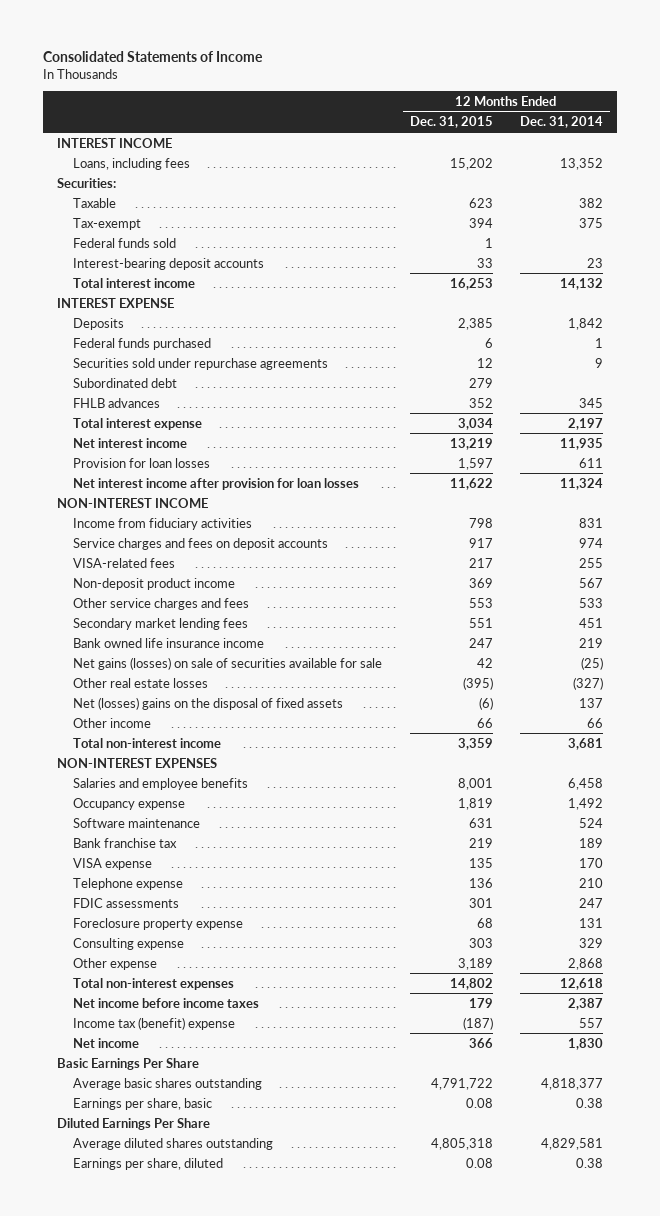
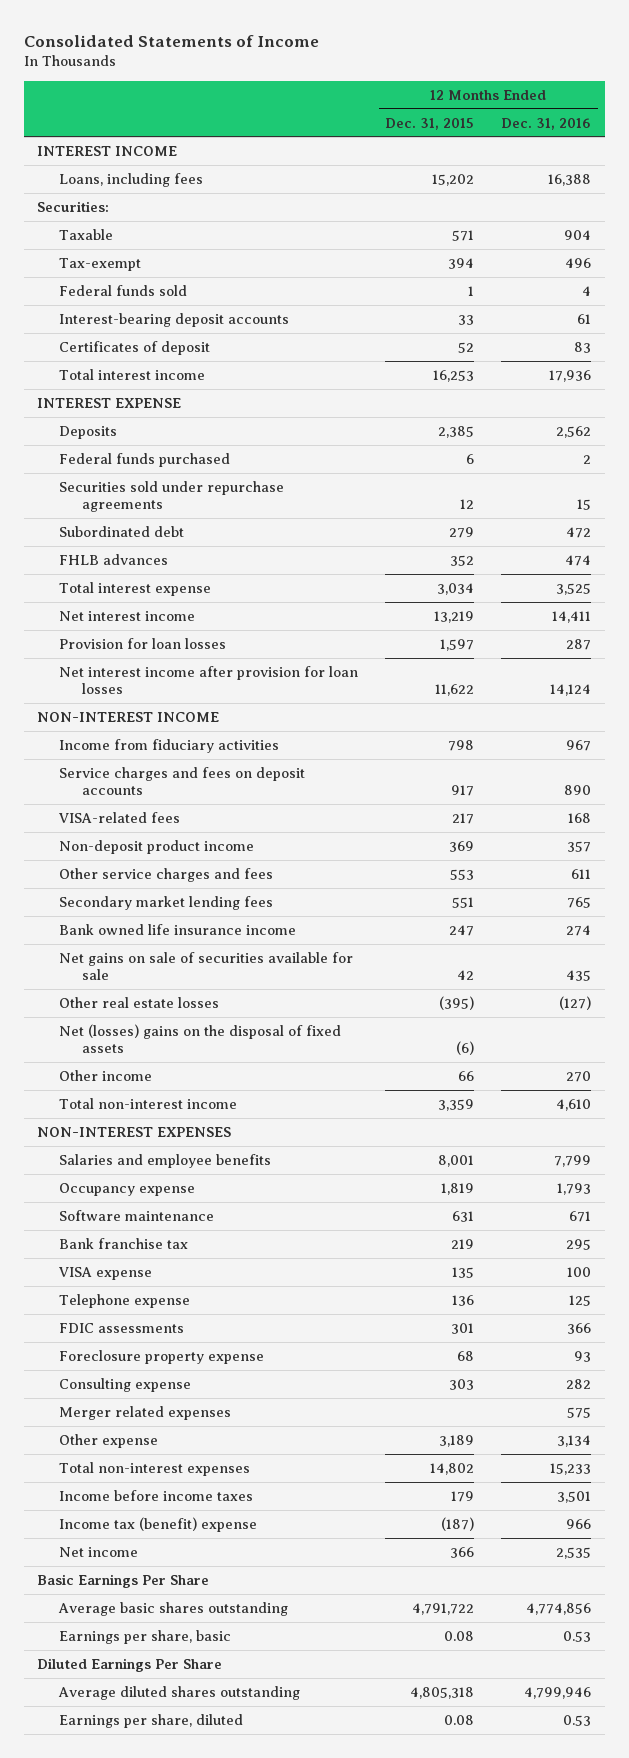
- | 12 Months Ended Dec. 31, 2015 | 12 Months Ended Dec. 31, 2014
+ | 12 Months Ended Dec. 31, 2015 | 12 Months Ended Dec. 31, 2016
- Taxable | 623 | 382
+ Taxable | 571 | 904
+ Certificates of deposit | 52 | 83
- Net gains (losses) on sale of securities available for sale | 42 | (25)
+ Net gains on sale of securities available for sale | 42 | 435
+ Merger related expenses | | 575
- Net income before income taxes | 179 | 2,387
+ Income before income taxes | 179 | 3,501

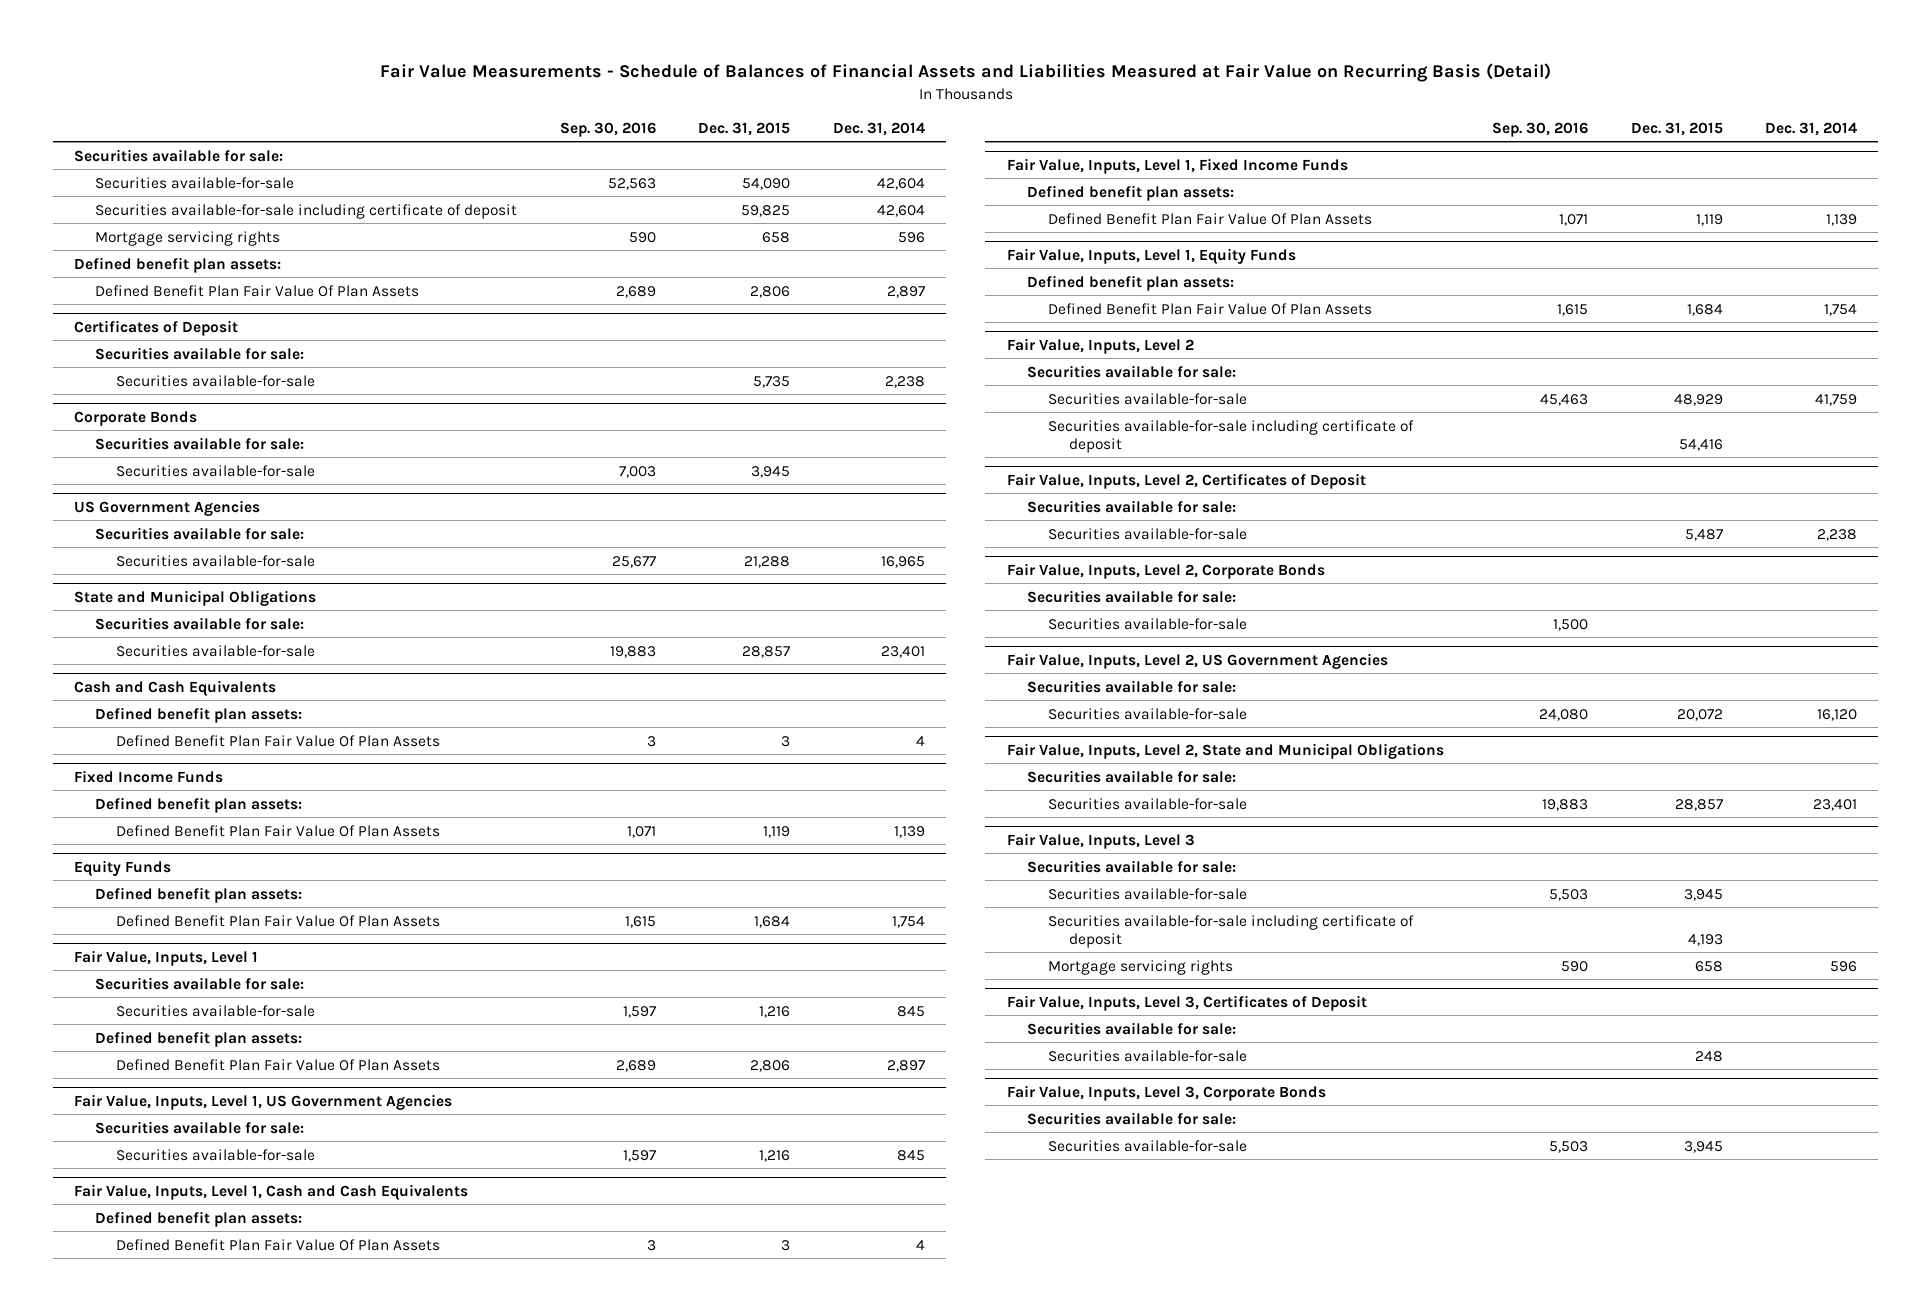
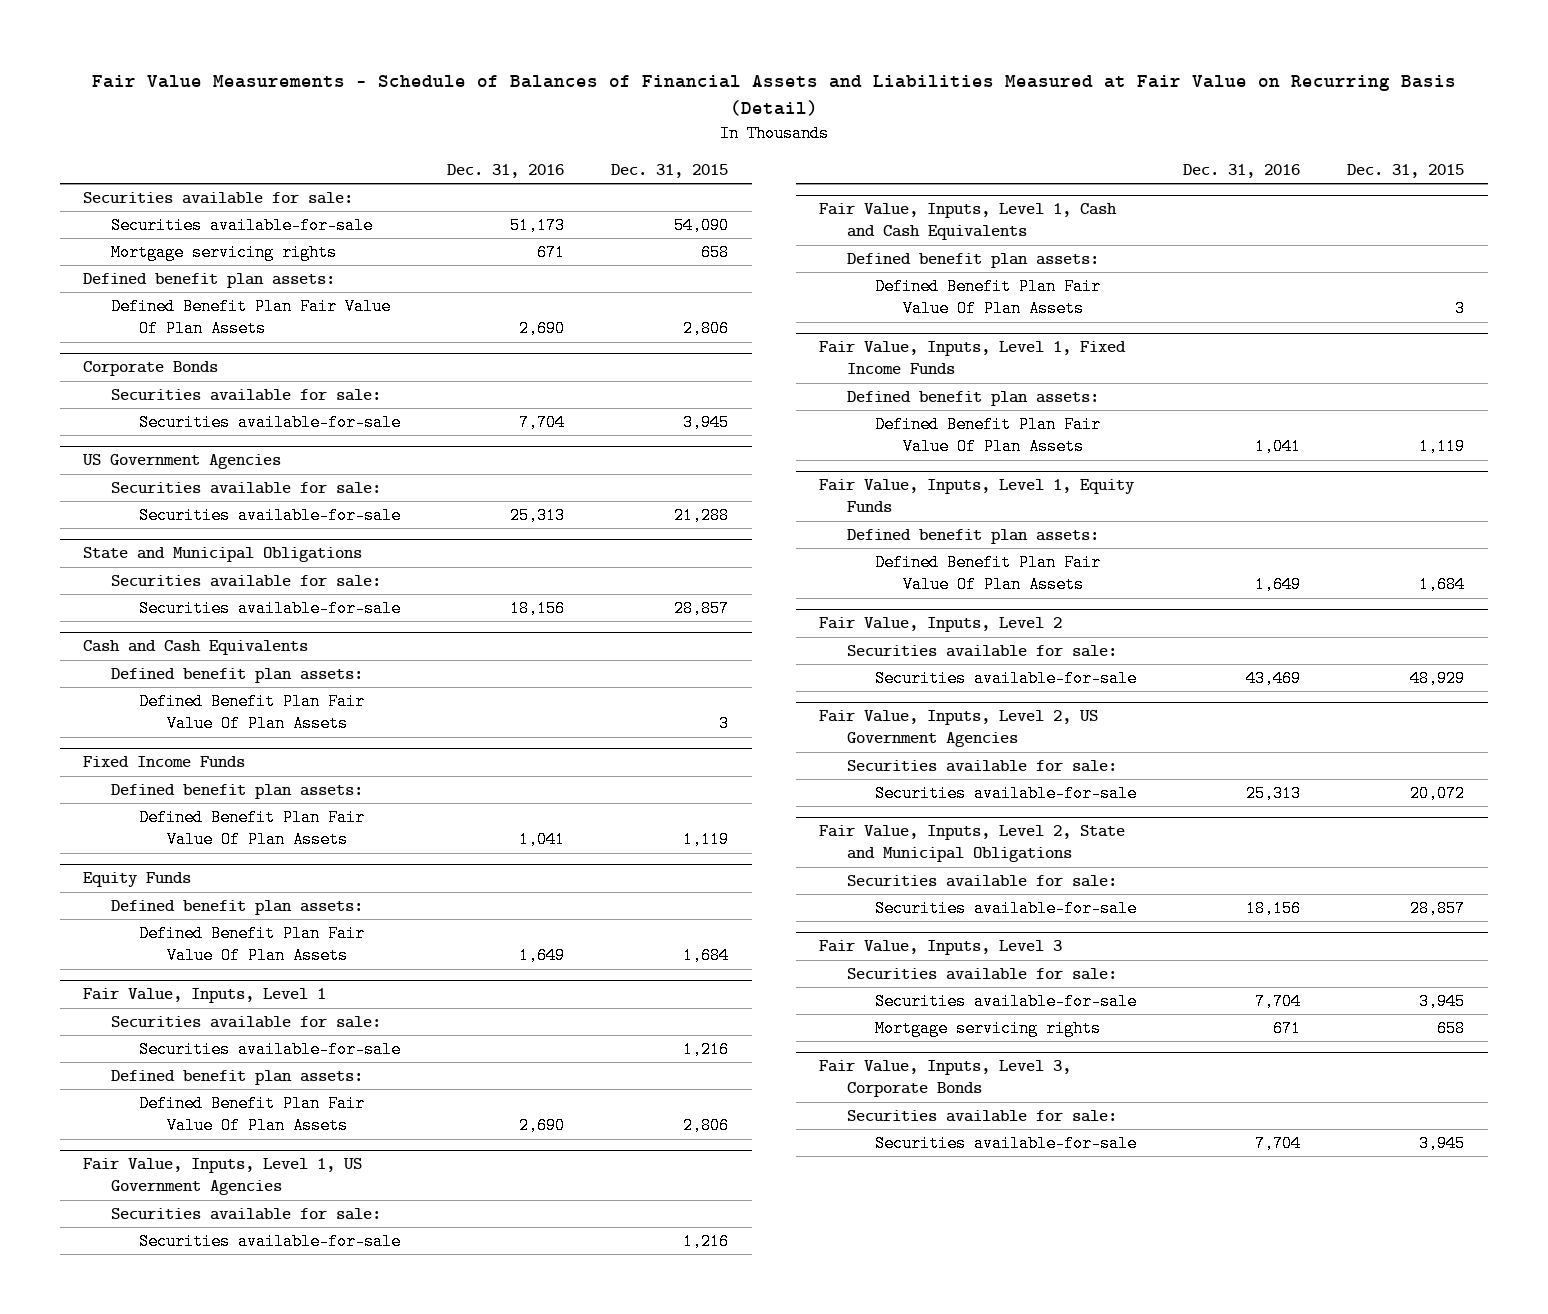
- | Sep. 30, 2016 | Dec. 31, 2015 | Dec. 31, 2014
+ | Dec. 31, 2016 | Dec. 31, 2015
- Securities available-for-sale including certificate of deposit | | 59,825 | 42,604
- Certificates of Deposit
- Securities available for sale:
- Securities available-for-sale | | 5,735 | 2,238
@ Fair Value, Inputs, Level 2
- Securities available-for-sale including certificate of deposit | | 54,416 |
- Fair Value, Inputs, Level 2, Certificates of Deposit
- Securities available for sale:
- Securities available-for-sale | | 5,487 | 2,238
- Fair Value, Inputs, Level 2, Corporate Bonds
- Securities available for sale:
- Securities available-for-sale | 1,500 | |
@ Fair Value, Inputs, Level 3
- Securities available-for-sale including certificate of deposit | | 4,193 |
- Fair Value, Inputs, Level 3, Certificates of Deposit
- Securities available for sale:
- Securities available-for-sale | | 248 |

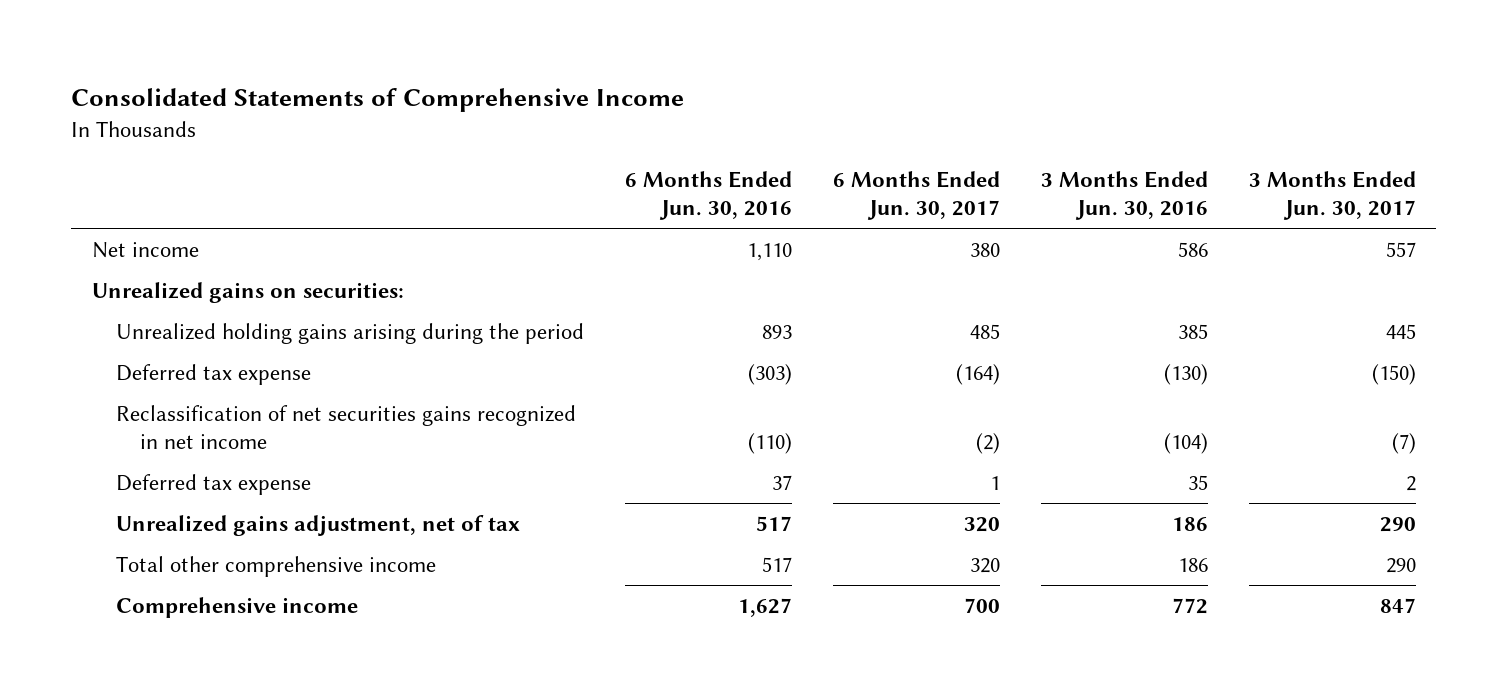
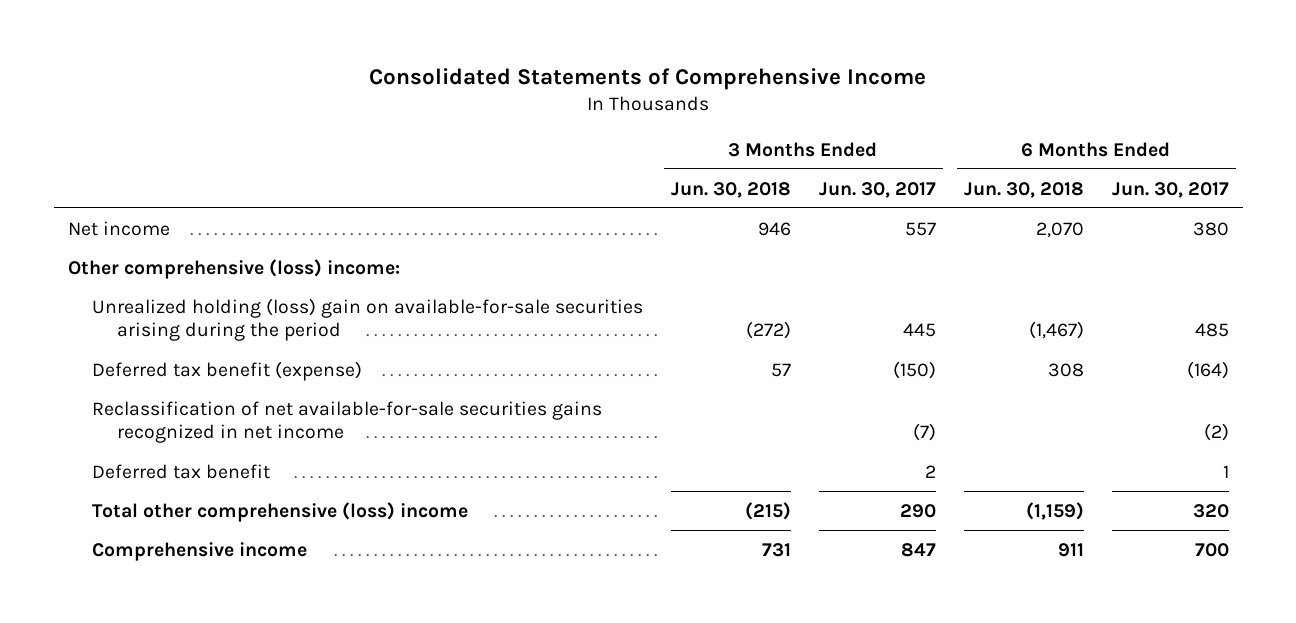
- | 6 Months Ended Jun. 30, 2016 | 6 Months Ended Jun. 30, 2017 | 3 Months Ended Jun. 30, 2016 | 3 Months Ended Jun. 30, 2017
+ | 3 Months Ended Jun. 30, 2018 | 3 Months Ended Jun. 30, 2017 | 6 Months Ended Jun. 30, 2018 | 6 Months Ended Jun. 30, 2017
- Unrealized gains on securities:
- Unrealized holding gains arising during the period | 893 | 485 | 385 | 445
- Deferred tax expense | (303) | (164) | (130) | (150)
- Reclassification of net securities gains recognized in net income | (110) | (2) | (104) | (7)
- Deferred tax expense | 37 | 1 | 35 | 2
- Unrealized gains adjustment, net of tax | 517 | 320 | 186 | 290
- Total other comprehensive income | 517 | 320 | 186 | 290
+ Other comprehensive (loss) income:
+ Unrealized holding (loss) gain on available-for-sale securities arising during the period | (272) | 445 | (1,467) | 485
+ Deferred tax benefit (expense) | 57 | (150) | 308 | (164)
+ Reclassification of net available-for-sale securities gains recognized in net income | | (7) | | (2)
+ Deferred tax benefit | | 2 | | 1
+ Total other comprehensive (loss) income | (215) | 290 | (1,159) | 320

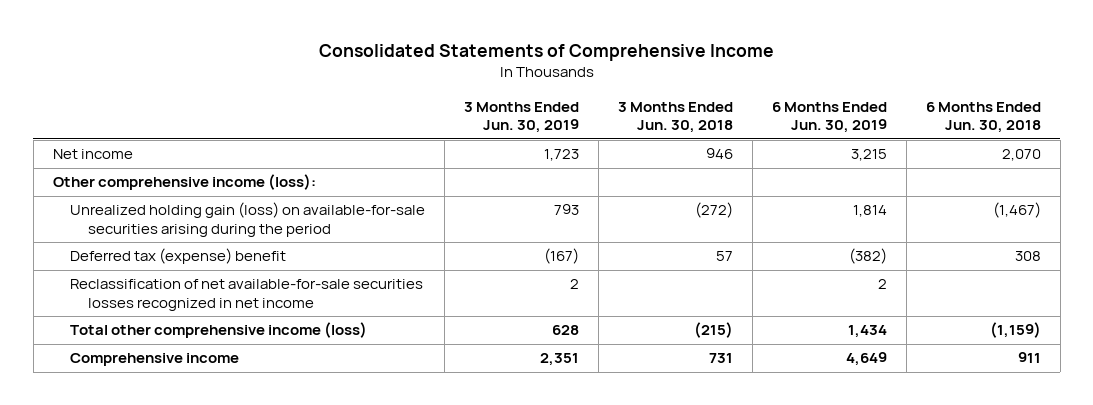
- | 3 Months Ended Jun. 30, 2018 | 3 Months Ended Jun. 30, 2017 | 6 Months Ended Jun. 30, 2018 | 6 Months Ended Jun. 30, 2017
+ | 3 Months Ended Jun. 30, 2019 | 3 Months Ended Jun. 30, 2018 | 6 Months Ended Jun. 30, 2019 | 6 Months Ended Jun. 30, 2018
- Other comprehensive (loss) income:
- Unrealized holding (loss) gain on available-for-sale securities arising during the period | (272) | 445 | (1,467) | 485
- Deferred tax benefit (expense) | 57 | (150) | 308 | (164)
- Reclassification of net available-for-sale securities gains recognized in net income | | (7) | | (2)
- Deferred tax benefit | | 2 | | 1
- Total other comprehensive (loss) income | (215) | 290 | (1,159) | 320
+ Other comprehensive income (loss):
+ Unrealized holding gain (loss) on available-for-sale securities arising during the period | 793 | (272) | 1,814 | (1,467)
+ Deferred tax (expense) benefit | (167) | 57 | (382) | 308
+ Reclassification of net available-for-sale securities losses recognized in net income | 2 | | 2 |
+ Total other comprehensive income (loss) | 628 | (215) | 1,434 | (1,159)

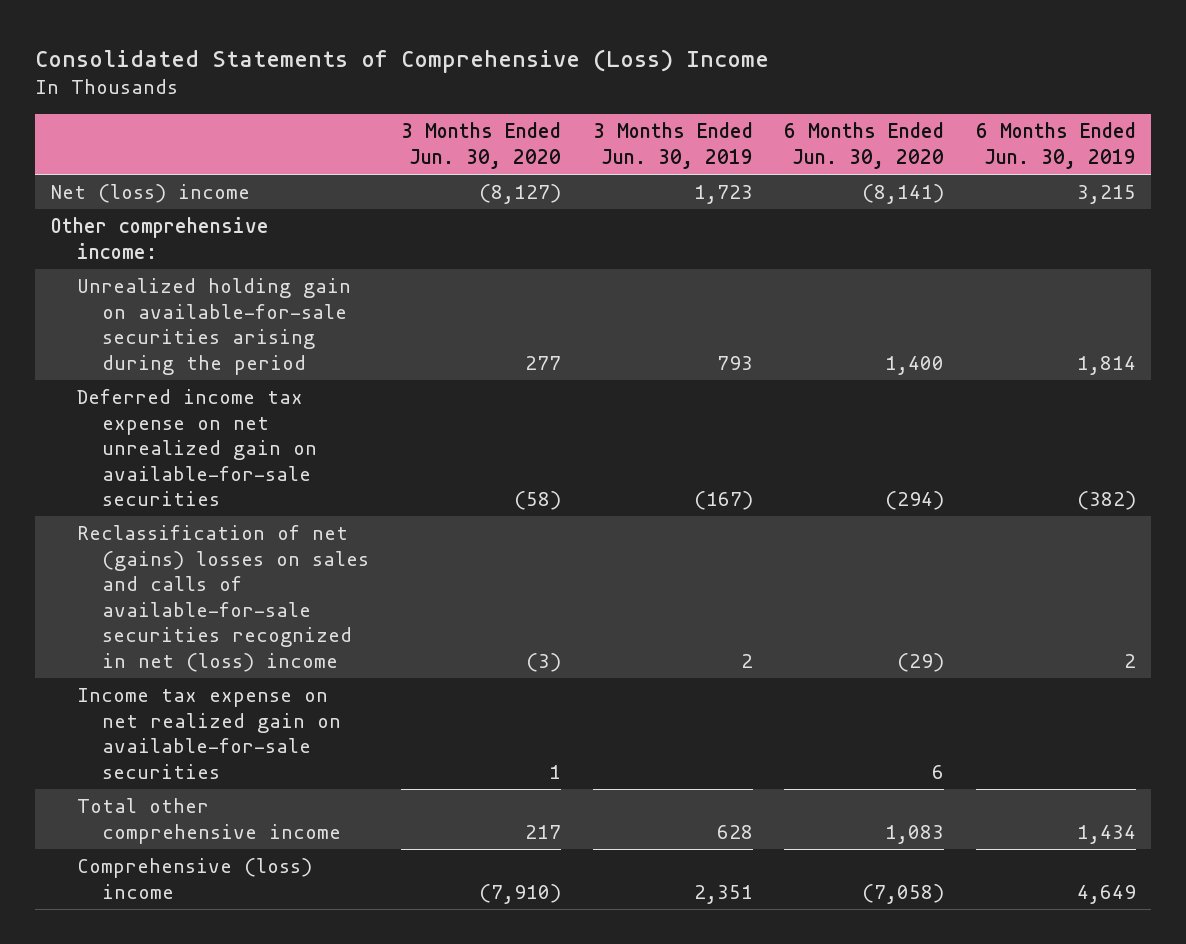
- Consolidated Statements of Comprehensive Income
+ Consolidated Statements of Comprehensive (Loss) Income
- | 3 Months Ended Jun. 30, 2019 | 3 Months Ended Jun. 30, 2018 | 6 Months Ended Jun. 30, 2019 | 6 Months Ended Jun. 30, 2018
+ | 3 Months Ended Jun. 30, 2020 | 3 Months Ended Jun. 30, 2019 | 6 Months Ended Jun. 30, 2020 | 6 Months Ended Jun. 30, 2019
- Net income | 1,723 | 946 | 3,215 | 2,070
- Other comprehensive income (loss):
- Unrealized holding gain (loss) on available-for-sale securities arising during the period | 793 | (272) | 1,814 | (1,467)
- Deferred tax (expense) benefit | (167) | 57 | (382) | 308
- Reclassification of net available-for-sale securities losses recognized in net income | 2 | | 2 |
- Total other comprehensive income (loss) | 628 | (215) | 1,434 | (1,159)
- Comprehensive income | 2,351 | 731 | 4,649 | 911
+ Net (loss) income | (8,127) | 1,723 | (8,141) | 3,215
+ Other comprehensive income:
+ Unrealized holding gain on available-for-sale securities arising during the period | 277 | 793 | 1,400 | 1,814
+ Deferred income tax expense on net unrealized gain on available-for-sale securities | (58) | (167) | (294) | (382)
+ Reclassification of net (gains) losses on sales and calls of available-for-sale securities recognized in net (loss) income | (3) | 2 | (29) | 2
+ Income tax expense on net realized gain on available-for-sale securities | 1 | | 6 |
+ Total other comprehensive income | 217 | 628 | 1,083 | 1,434
+ Comprehensive (loss) income | (7,910) | 2,351 | (7,058) | 4,649

